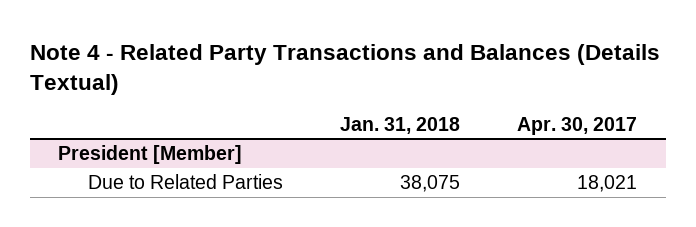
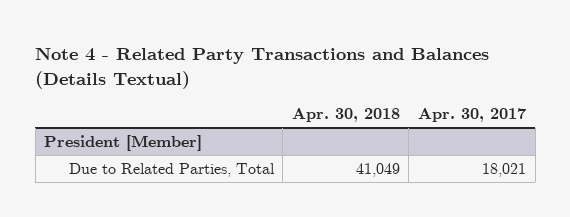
- | Jan. 31, 2018 | Apr. 30, 2017
+ | Apr. 30, 2018 | Apr. 30, 2017
@ President [Member]
- Due to Related Parties | 38,075 | 18,021
+ Due to Related Parties, Total | 41,049 | 18,021

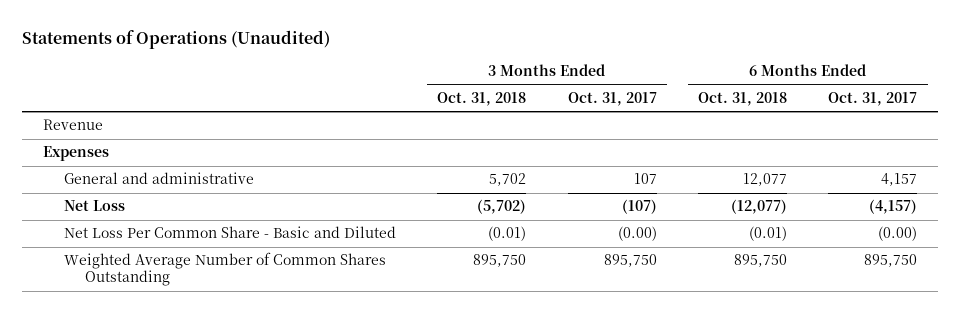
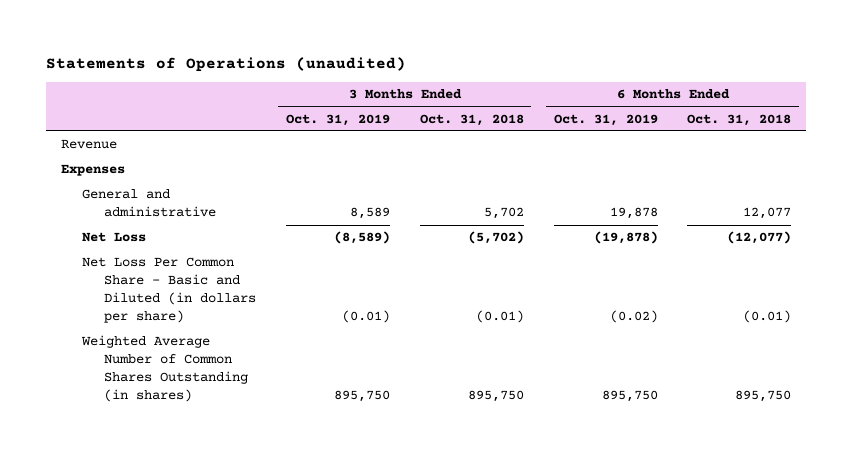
- Statements of Operations (Unaudited)
+ Statements of Operations (unaudited)
- | 3 Months Ended Oct. 31, 2018 | 3 Months Ended Oct. 31, 2017 | 6 Months Ended Oct. 31, 2018 | 6 Months Ended Oct. 31, 2017
+ | 3 Months Ended Oct. 31, 2019 | 3 Months Ended Oct. 31, 2018 | 6 Months Ended Oct. 31, 2019 | 6 Months Ended Oct. 31, 2018
- Net Loss Per Common Share - Basic and Diluted | (0.01) | (0.00) | (0.01) | (0.00)
- Weighted Average Number of Common Shares Outstanding | 895,750 | 895,750 | 895,750 | 895,750
+ Net Loss Per Common Share - Basic and Diluted (in dollars per share) | (0.01) | (0.01) | (0.02) | (0.01)
+ Weighted Average Number of Common Shares Outstanding (in shares) | 895,750 | 895,750 | 895,750 | 895,750

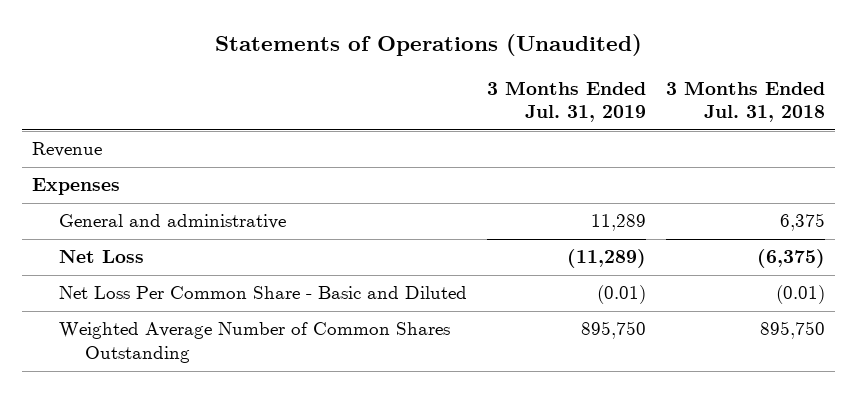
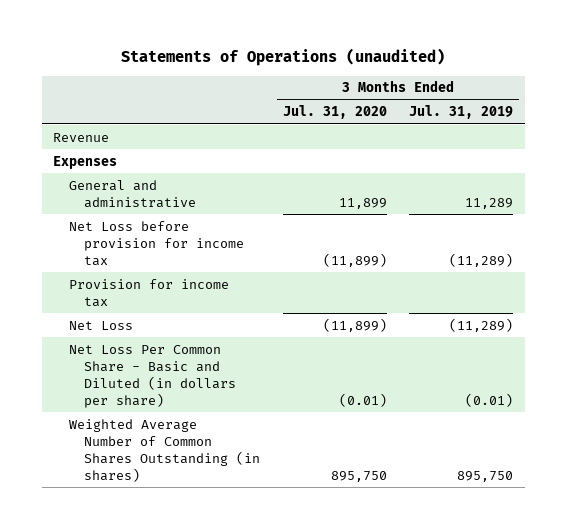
- Statements of Operations (Unaudited)
+ Statements of Operations (unaudited)
- | 3 Months Ended Jul. 31, 2019 | 3 Months Ended Jul. 31, 2018
+ | 3 Months Ended Jul. 31, 2020 | 3 Months Ended Jul. 31, 2019
+ Net Loss before provision for income tax | (11,899) | (11,289)
+ Provision for income tax
- Net Loss Per Common Share - Basic and Diluted | (0.01) | (0.01)
- Weighted Average Number of Common Shares Outstanding | 895,750 | 895,750
+ Net Loss Per Common Share - Basic and Diluted (in dollars per share) | (0.01) | (0.01)
+ Weighted Average Number of Common Shares Outstanding (in shares) | 895,750 | 895,750

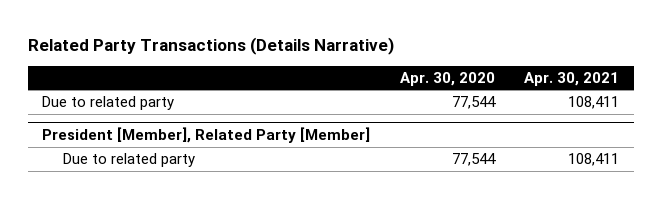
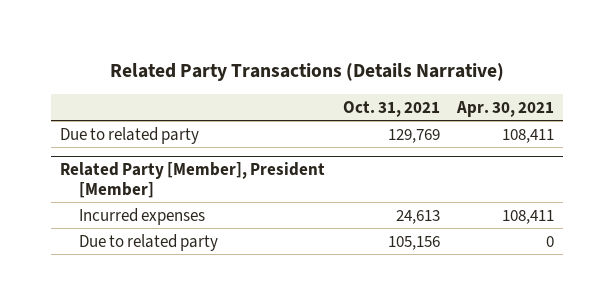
- | Apr. 30, 2020 | Apr. 30, 2021
+ | Oct. 31, 2021 | Apr. 30, 2021
- President [Member], Related Party [Member]
- Due to related party | 77,544 | 108,411
+ Related Party [Member], President [Member]
+ Incurred expenses | 24,613 | 108,411
+ Due to related party | 105,156 | 0

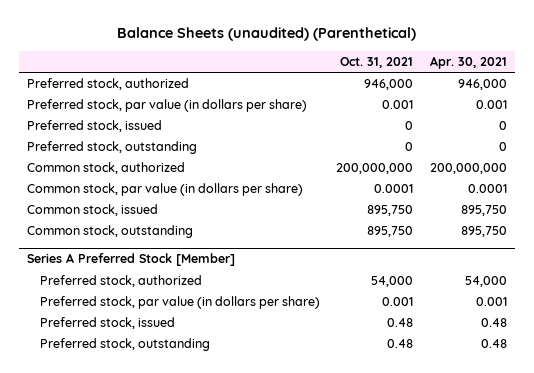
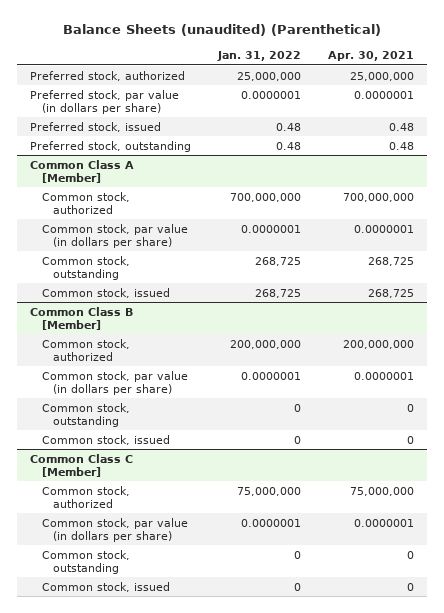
- | Oct. 31, 2021 | Apr. 30, 2021
+ | Jan. 31, 2022 | Apr. 30, 2021
- Preferred stock, authorized | 946,000 | 946,000
- Preferred stock, par value (in dollars per share) | 0.001 | 0.001
- Preferred stock, issued | 0 | 0
- Preferred stock, outstanding | 0 | 0
- Common stock, authorized | 200,000,000 | 200,000,000
- Common stock, par value (in dollars per share) | 0.0001 | 0.0001
- Common stock, issued | 895,750 | 895,750
- Common stock, outstanding | 895,750 | 895,750
- Series A Preferred Stock [Member]
- Preferred stock, authorized | 54,000 | 54,000
- Preferred stock, par value (in dollars per share) | 0.001 | 0.001
+ Preferred stock, authorized | 25,000,000 | 25,000,000
+ Preferred stock, par value (in dollars per share) | 0.0000001 | 0.0000001
+ Common Class A [Member]
+ Common stock, authorized | 700,000,000 | 700,000,000
+ Common stock, par value (in dollars per share) | 0.0000001 | 0.0000001
+ Common stock, outstanding | 268,725 | 268,725
+ Common stock, issued | 268,725 | 268,725
+ Common Class B [Member]
+ Common stock, authorized | 200,000,000 | 200,000,000
+ Common stock, par value (in dollars per share) | 0.0000001 | 0.0000001
+ Common stock, outstanding | 0 | 0
+ Common stock, issued | 0 | 0
+ Common Class C [Member]
+ Common stock, authorized | 75,000,000 | 75,000,000
+ Common stock, par value (in dollars per share) | 0.0000001 | 0.0000001
+ Common stock, outstanding | 0 | 0
+ Common stock, issued | 0 | 0

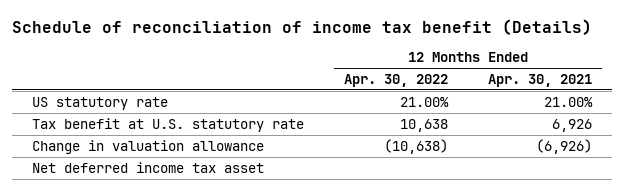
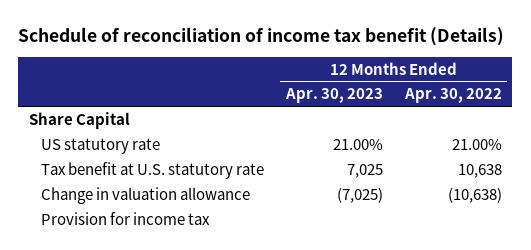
- | 12 Months Ended Apr. 30, 2022 | 12 Months Ended Apr. 30, 2021
+ | 12 Months Ended Apr. 30, 2023 | 12 Months Ended Apr. 30, 2022
+ Share Capital
- Net deferred income tax asset
+ Provision for income tax

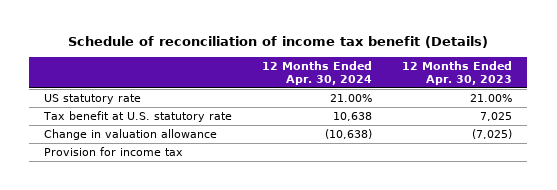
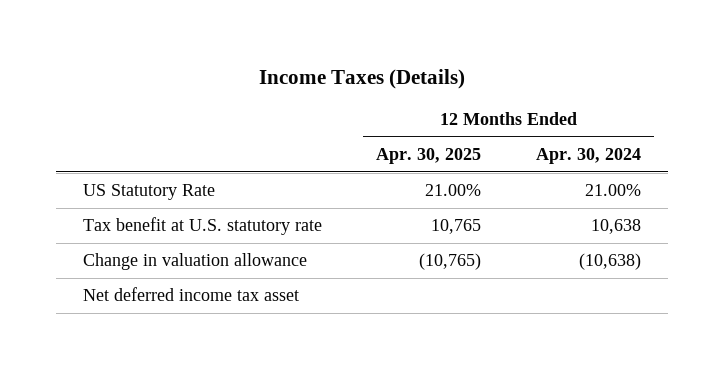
- Schedule of reconciliation of income tax benefit (Details)
+ Income Taxes (Details)
- | 12 Months Ended Apr. 30, 2024 | 12 Months Ended Apr. 30, 2023
+ | 12 Months Ended Apr. 30, 2025 | 12 Months Ended Apr. 30, 2024
- US statutory rate | 21.00% | 21.00%
+ US Statutory Rate | 21.00% | 21.00%
- Provision for income tax
+ Net deferred income tax asset

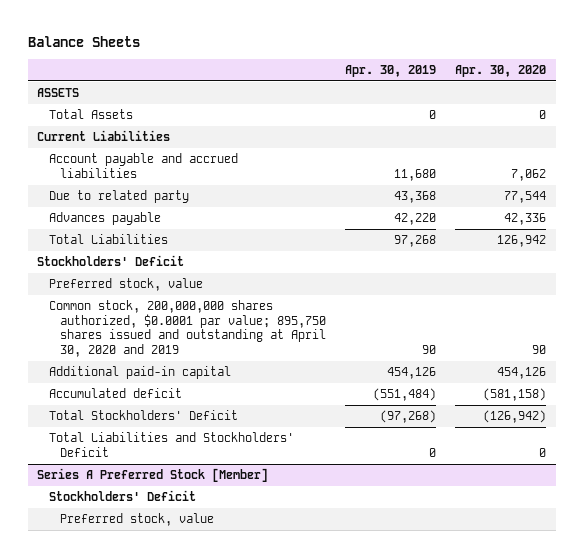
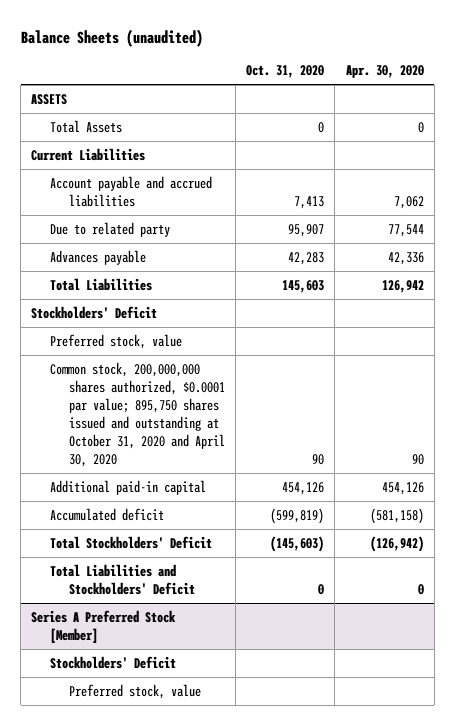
- Balance Sheets
+ Balance Sheets (unaudited)
- | Apr. 30, 2019 | Apr. 30, 2020
+ | Oct. 31, 2020 | Apr. 30, 2020
- Common stock, 200,000,000 shares authorized, $0.0001 par value; 895,750 shares issued and outstanding at April 30, 2020 and 2019 | 90 | 90
+ Common stock, 200,000,000 shares authorized, $0.0001 par value; 895,750 shares issued and outstanding at October 31, 2020 and April 30, 2020 | 90 | 90

